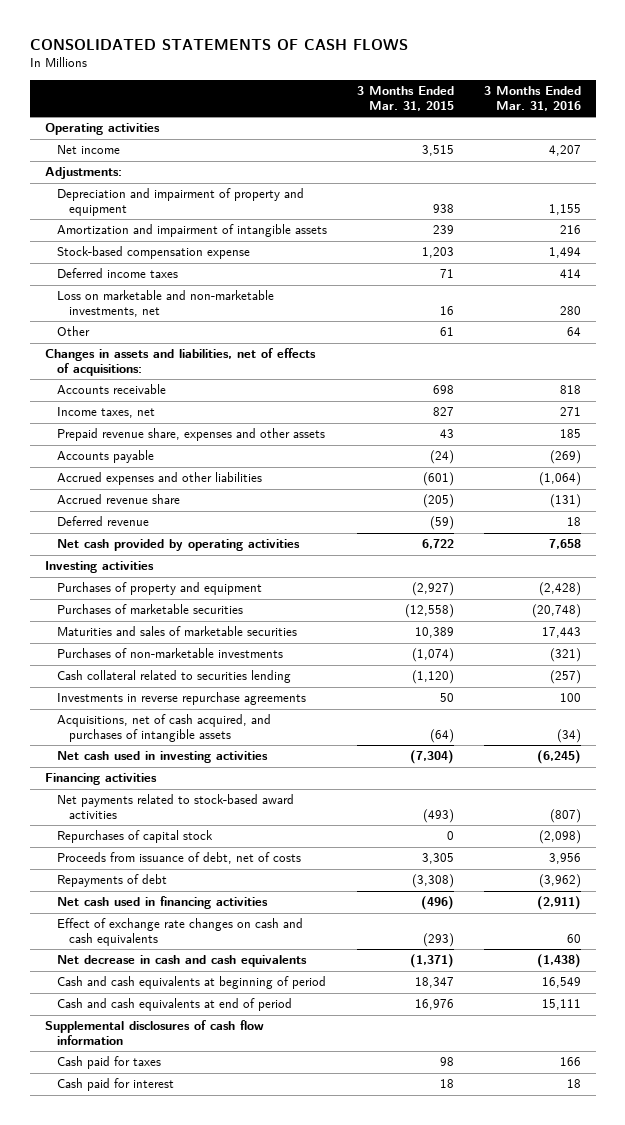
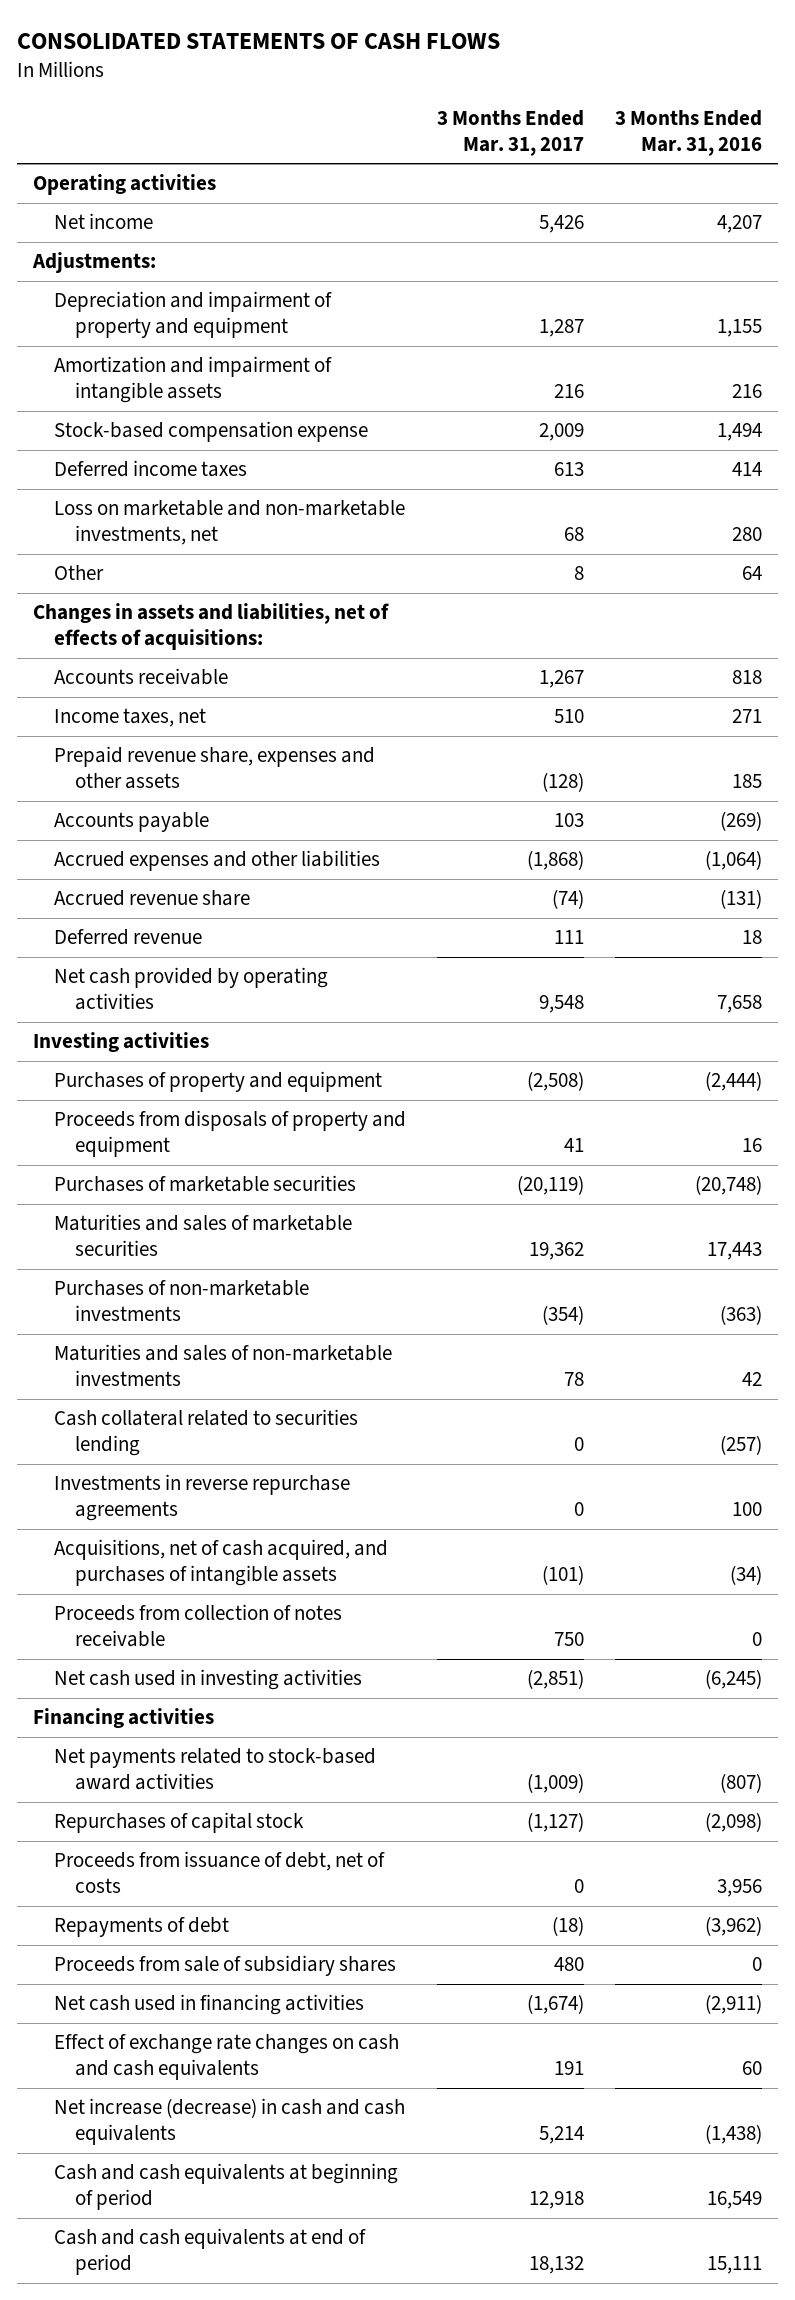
- | 3 Months Ended Mar. 31, 2015 | 3 Months Ended Mar. 31, 2016
+ | 3 Months Ended Mar. 31, 2017 | 3 Months Ended Mar. 31, 2016
- Purchases of property and equipment | (2,927) | (2,428)
+ Purchases of property and equipment | (2,508) | (2,444)
+ Proceeds from disposals of property and equipment | 41 | 16
- Purchases of non-marketable investments | (1,074) | (321)
+ Purchases of non-marketable investments | (354) | (363)
+ Maturities and sales of non-marketable investments | 78 | 42
+ Proceeds from collection of notes receivable | 750 | 0
+ Proceeds from sale of subsidiary shares | 480 | 0
- Net decrease in cash and cash equivalents | (1,371) | (1,438)
+ Net increase (decrease) in cash and cash equivalents | 5,214 | (1,438)
- Supplemental disclosures of cash flow information
- Cash paid for taxes | 98 | 166
- Cash paid for interest | 18 | 18

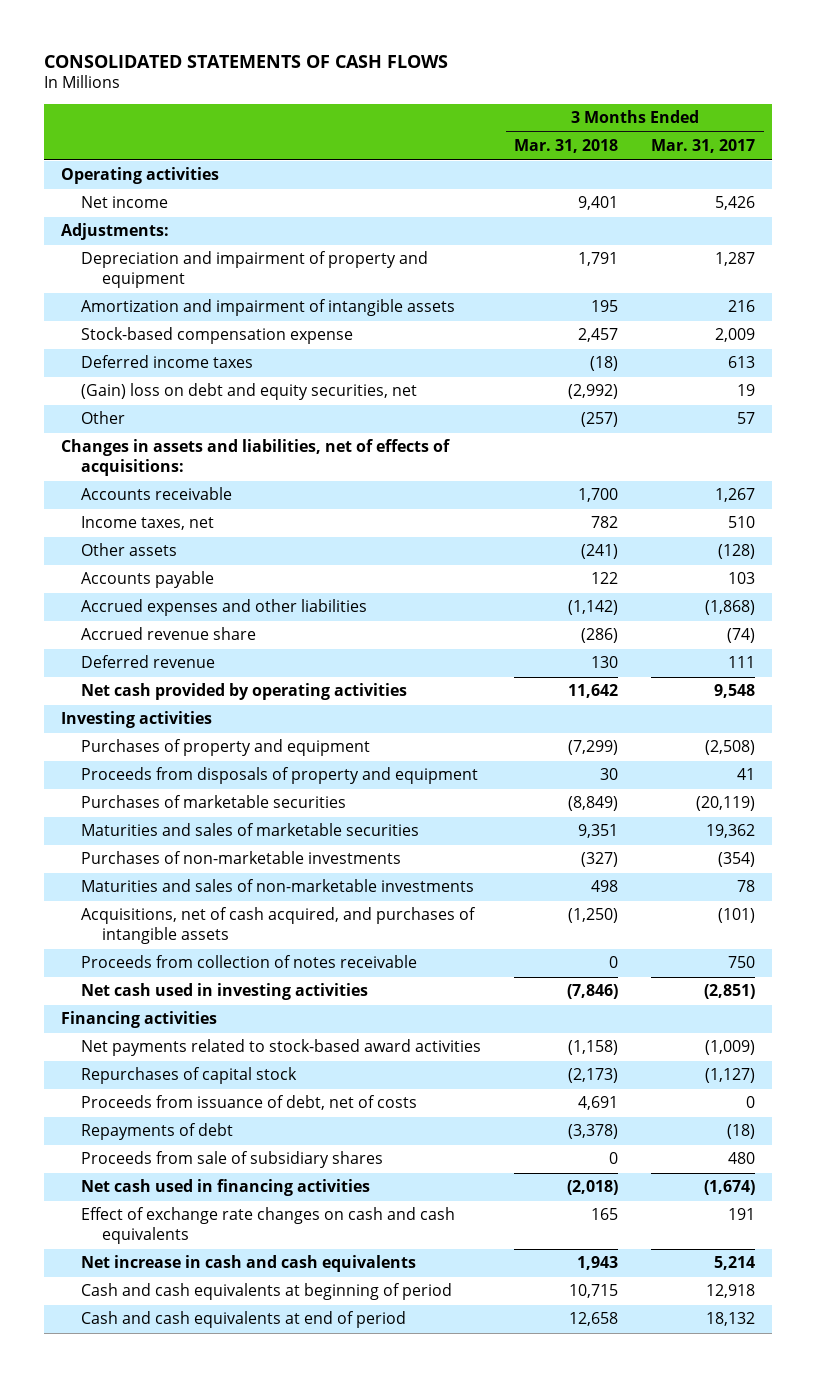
- | 3 Months Ended Mar. 31, 2017 | 3 Months Ended Mar. 31, 2016
+ | 3 Months Ended Mar. 31, 2018 | 3 Months Ended Mar. 31, 2017
- Loss on marketable and non-marketable investments, net | 68 | 280
- Other | 8 | 64
+ (Gain) loss on debt and equity securities, net | (2,992) | 19
+ Other | (257) | 57
- Prepaid revenue share, expenses and other assets | (128) | 185
+ Other assets | (241) | (128)
- Cash collateral related to securities lending | 0 | (257)
- Investments in reverse repurchase agreements | 0 | 100
- Net increase (decrease) in cash and cash equivalents | 5,214 | (1,438)
+ Net increase in cash and cash equivalents | 1,943 | 5,214

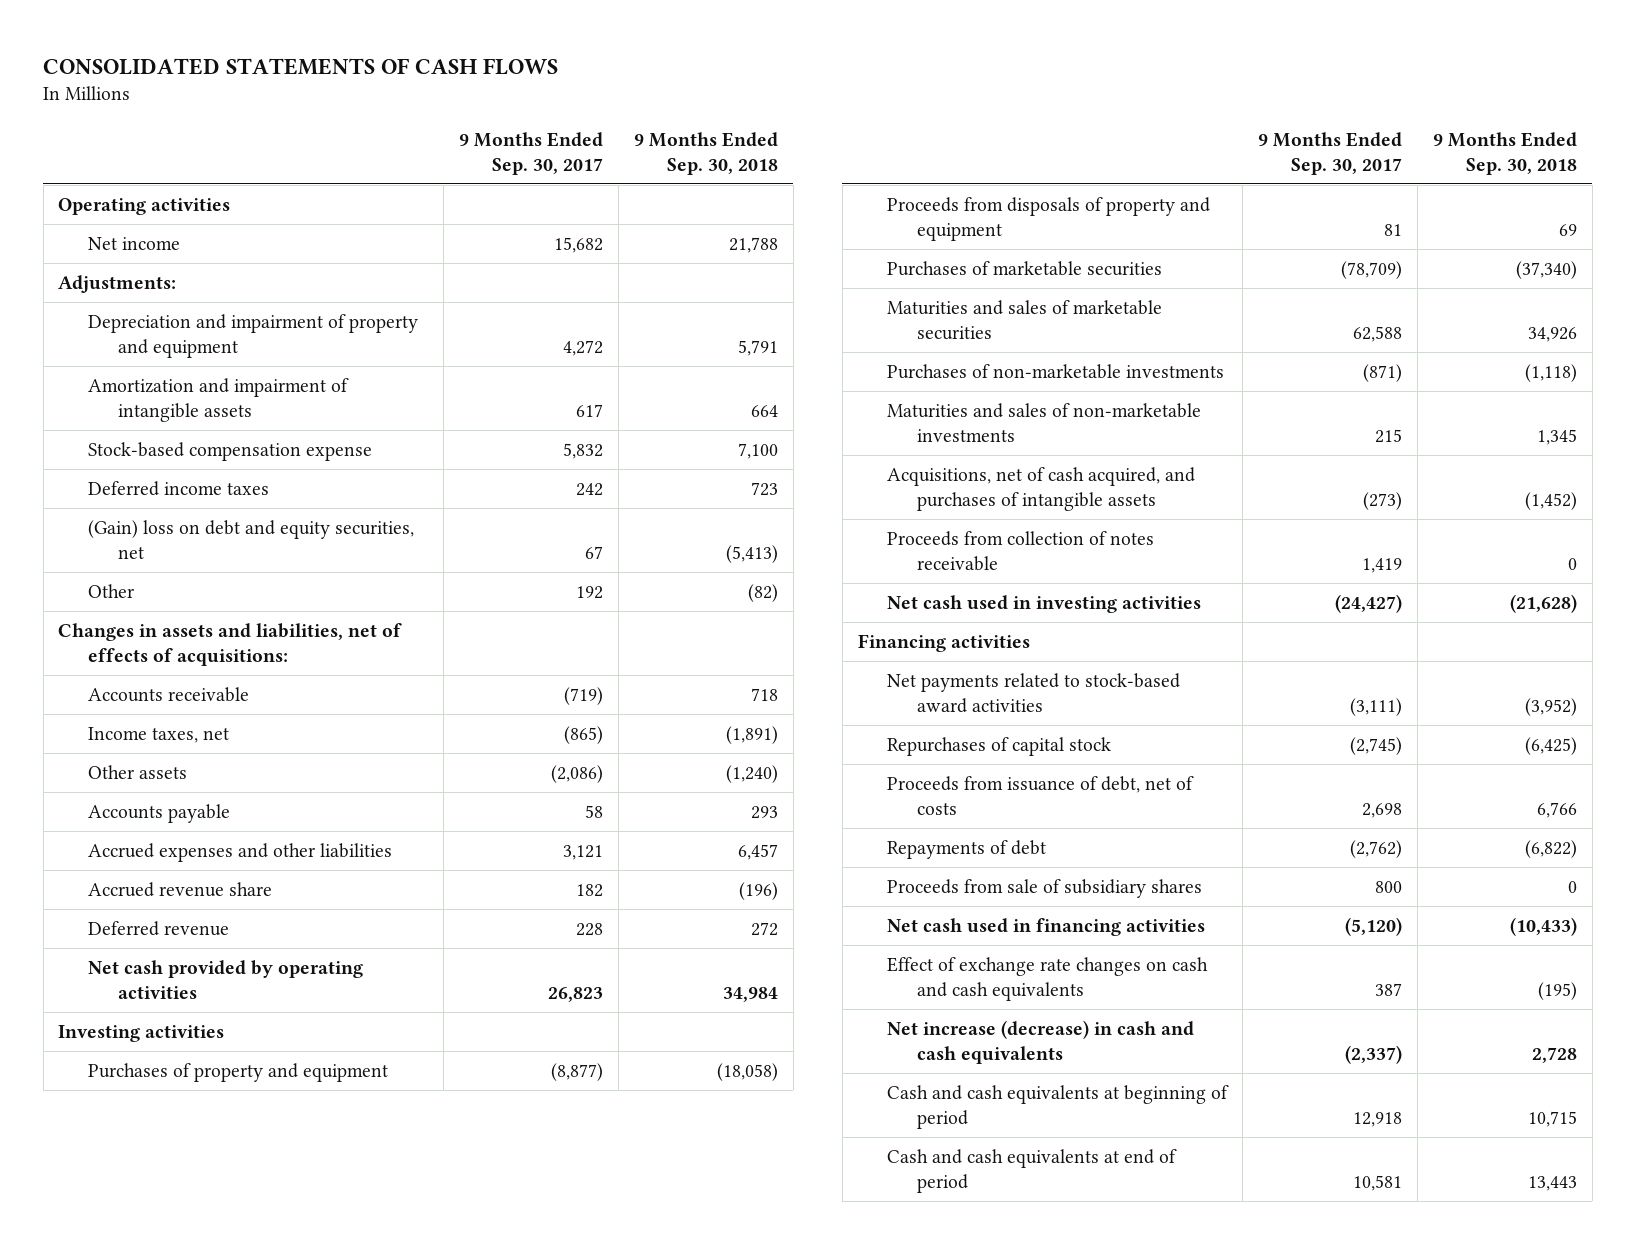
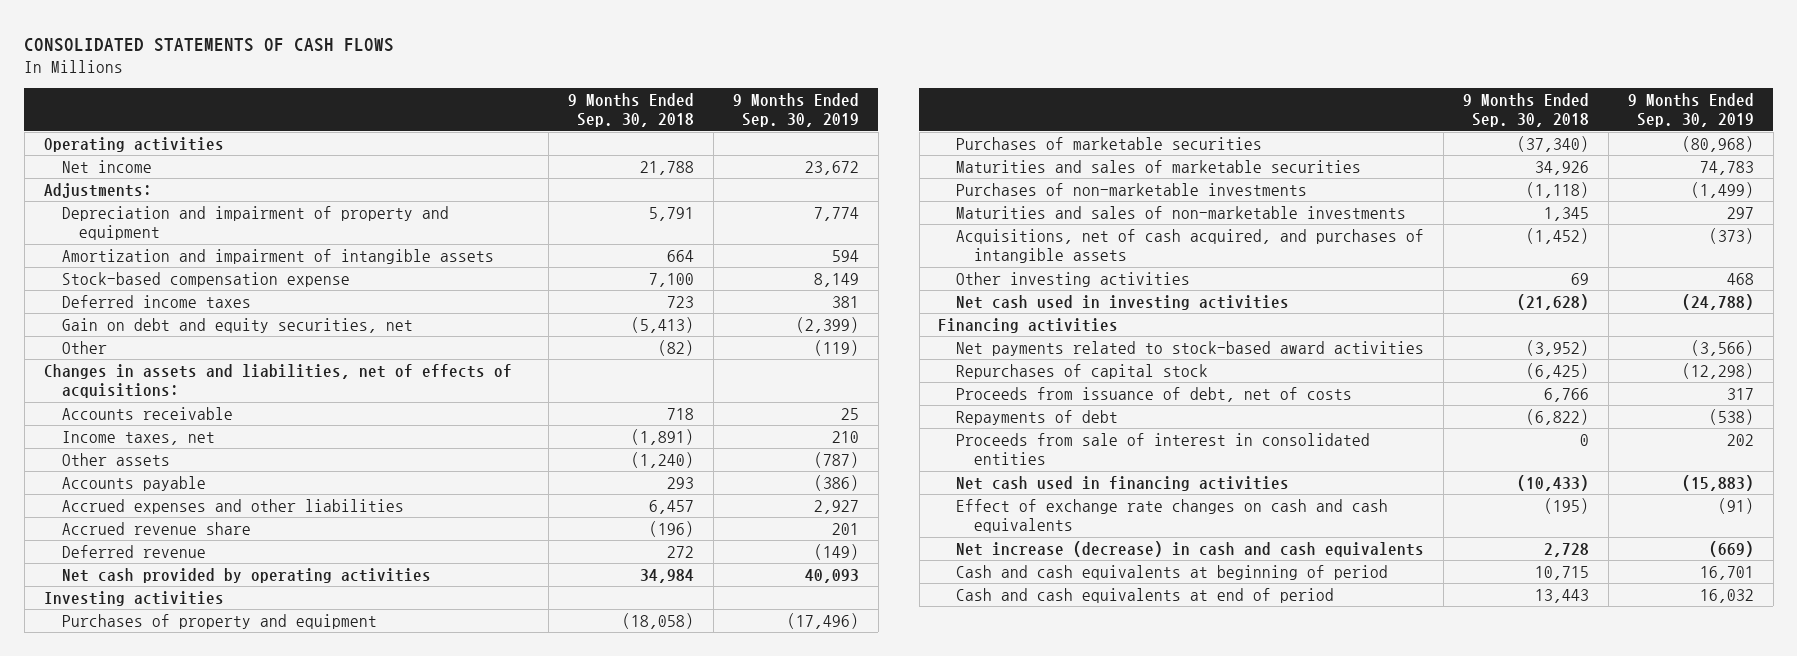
- | 9 Months Ended Sep. 30, 2017 | 9 Months Ended Sep. 30, 2018
+ | 9 Months Ended Sep. 30, 2018 | 9 Months Ended Sep. 30, 2019
- (Gain) loss on debt and equity securities, net | 67 | (5,413)
+ Gain on debt and equity securities, net | (5,413) | (2,399)
- Proceeds from disposals of property and equipment | 81 | 69
- Proceeds from collection of notes receivable | 1,419 | 0
+ Other investing activities | 69 | 468
- Proceeds from sale of subsidiary shares | 800 | 0
+ Proceeds from sale of interest in consolidated entities | 0 | 202

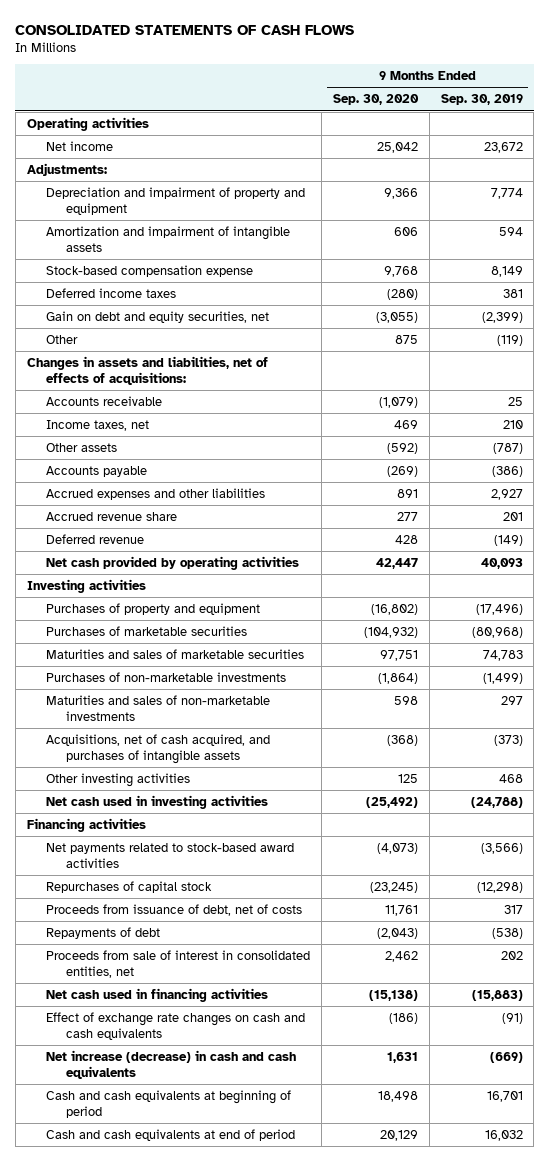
- | 9 Months Ended Sep. 30, 2018 | 9 Months Ended Sep. 30, 2019
+ | 9 Months Ended Sep. 30, 2020 | 9 Months Ended Sep. 30, 2019
- Proceeds from sale of interest in consolidated entities | 0 | 202
+ Proceeds from sale of interest in consolidated entities, net | 2,462 | 202

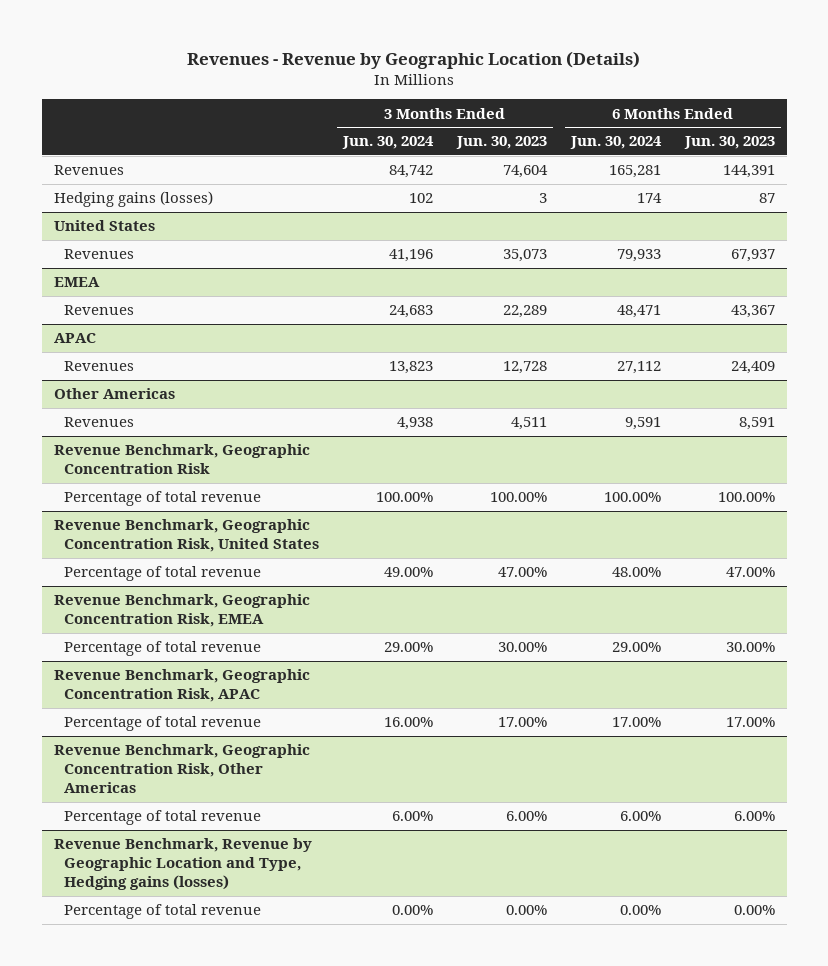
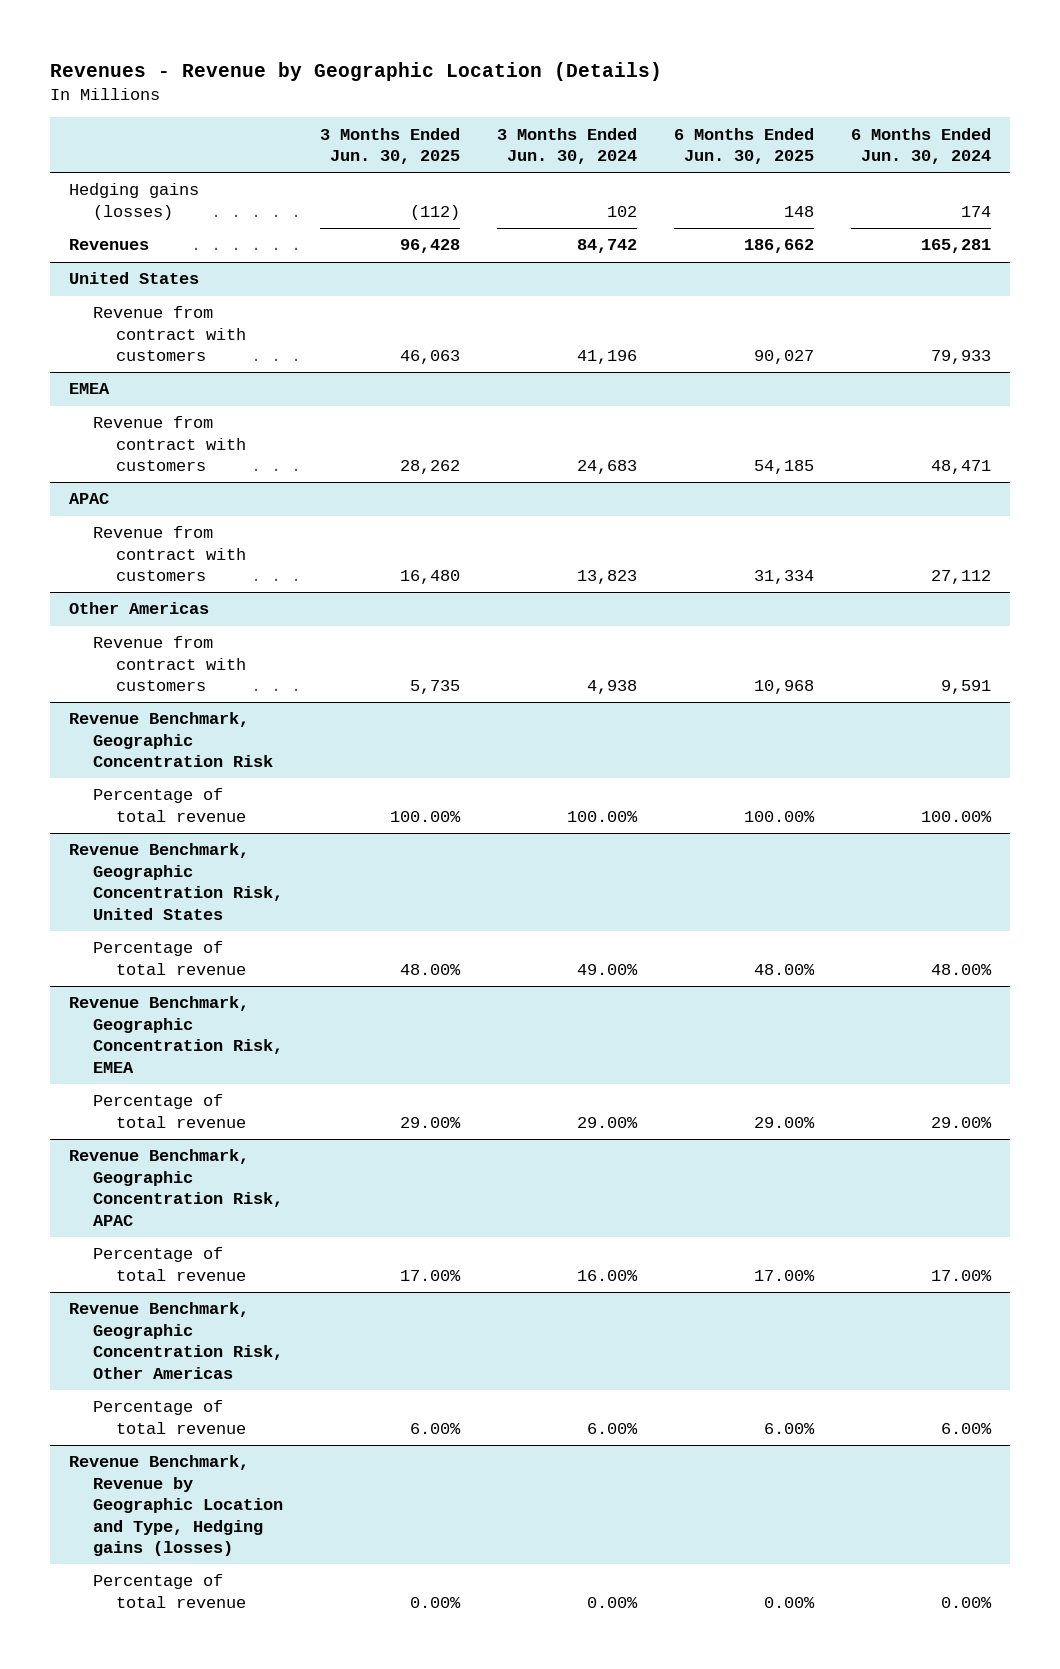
- | 3 Months Ended Jun. 30, 2024 | 3 Months Ended Jun. 30, 2023 | 6 Months Ended Jun. 30, 2024 | 6 Months Ended Jun. 30, 2023
+ | 3 Months Ended Jun. 30, 2025 | 3 Months Ended Jun. 30, 2024 | 6 Months Ended Jun. 30, 2025 | 6 Months Ended Jun. 30, 2024
moved down: Revenues | 96,428 | 84,742 | 186,662 | 165,281
@ United States
- Revenues | 41,196 | 35,073 | 79,933 | 67,937
+ Revenue from contract with customers | 46,063 | 41,196 | 90,027 | 79,933
@ EMEA
- Revenues | 24,683 | 22,289 | 48,471 | 43,367
+ Revenue from contract with customers | 28,262 | 24,683 | 54,185 | 48,471
@ APAC
- Revenues | 13,823 | 12,728 | 27,112 | 24,409
+ Revenue from contract with customers | 16,480 | 13,823 | 31,334 | 27,112
@ Other Americas
- Revenues | 4,938 | 4,511 | 9,591 | 8,591
+ Revenue from contract with customers | 5,735 | 4,938 | 10,968 | 9,591

